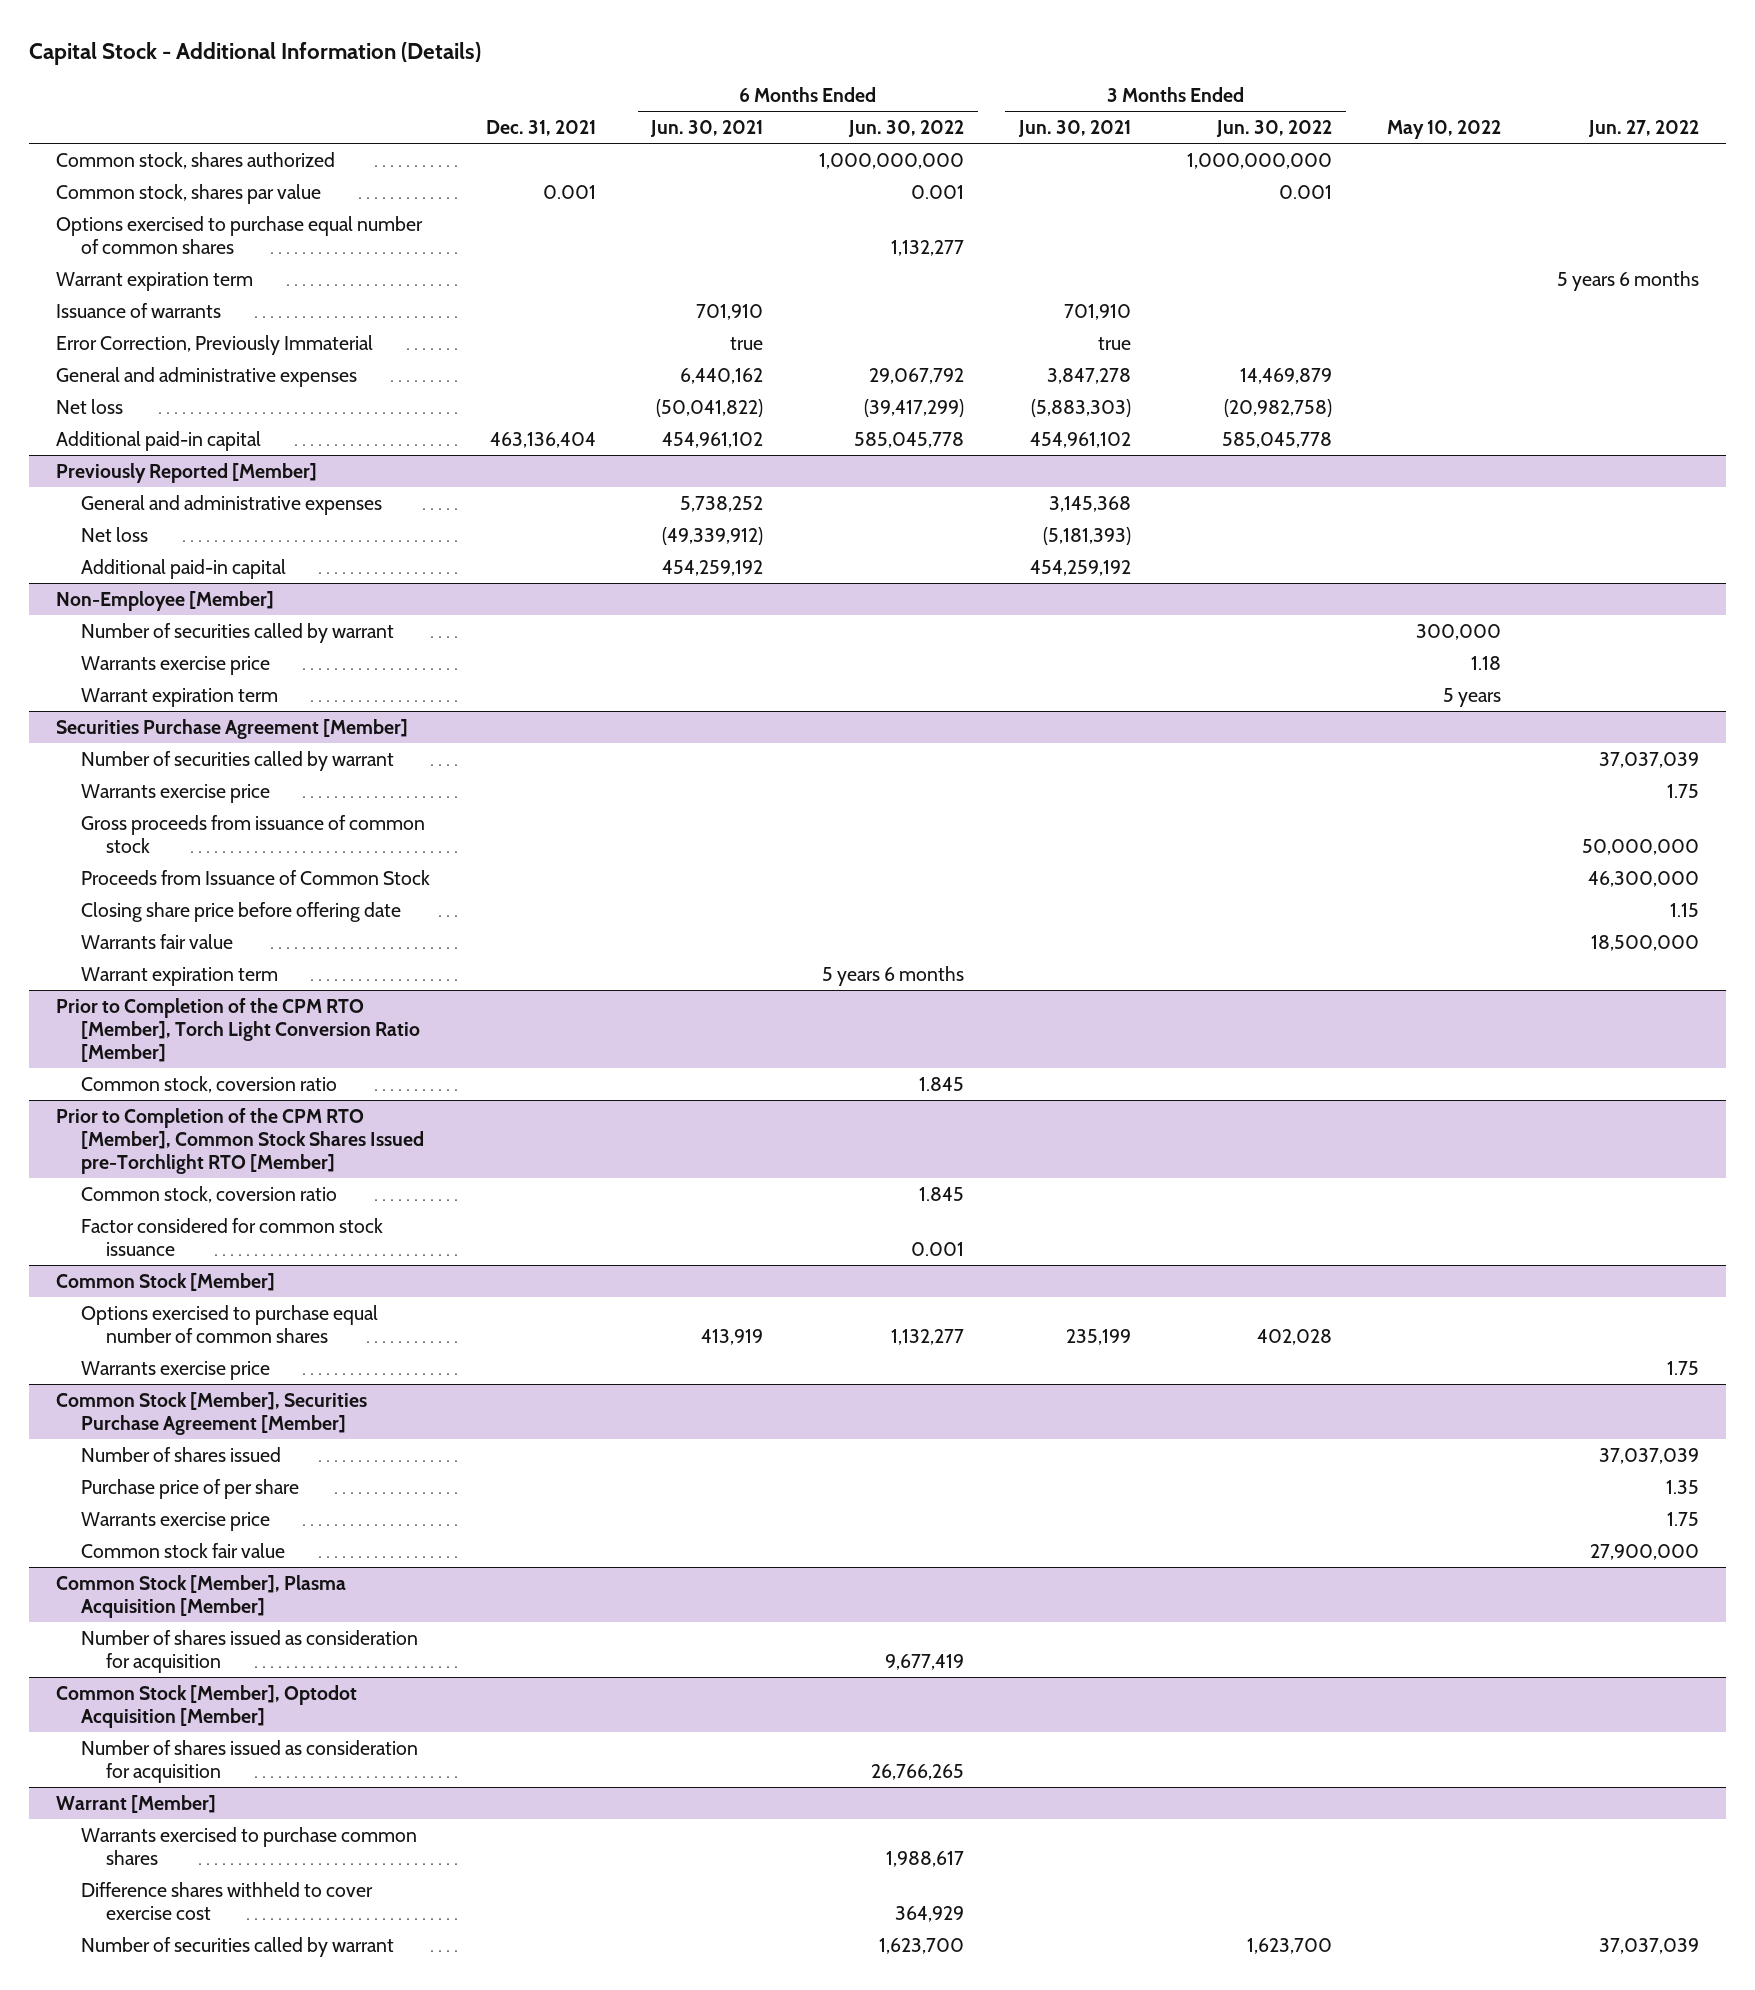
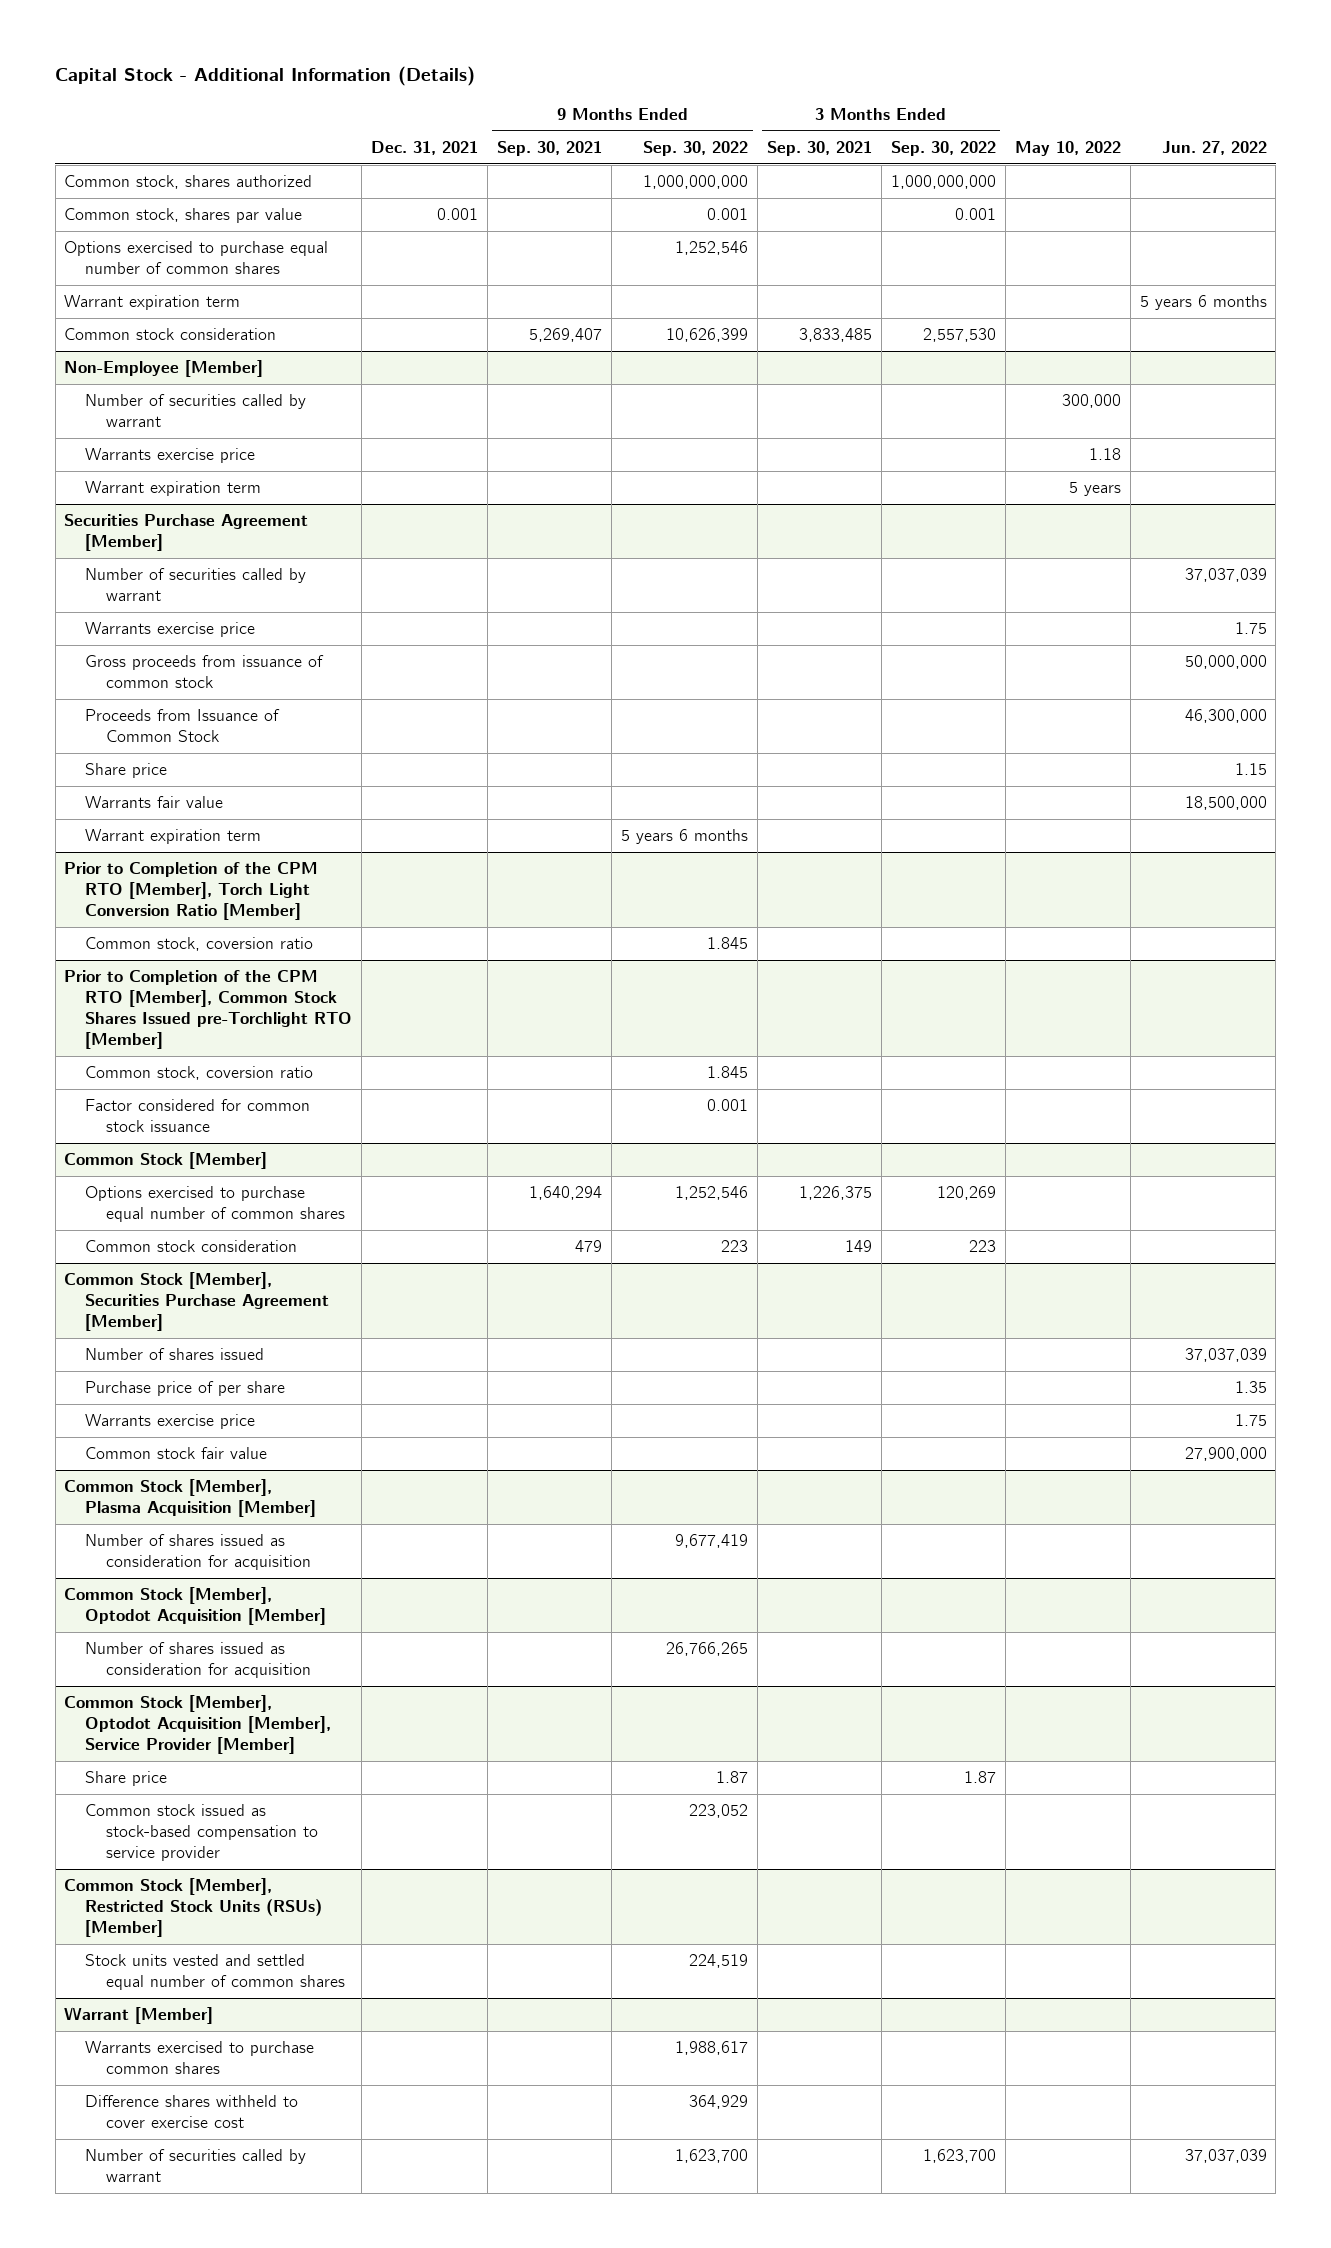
- | Dec. 31, 2021 | 6 Months Ended Jun. 30, 2021 | 6 Months Ended Jun. 30, 2022 | 3 Months Ended Jun. 30, 2021 | 3 Months Ended Jun. 30, 2022 | May 10, 2022 | Jun. 27, 2022
+ | Dec. 31, 2021 | 9 Months Ended Sep. 30, 2021 | 9 Months Ended Sep. 30, 2022 | 3 Months Ended Sep. 30, 2021 | 3 Months Ended Sep. 30, 2022 | May 10, 2022 | Jun. 27, 2022
- Issuance of warrants | | 701,910 | | 701,910 | | |
- Error Correction, Previously Immaterial | | true | | true | | |
- General and administrative expenses | | 6,440,162 | 29,067,792 | 3,847,278 | 14,469,879 | |
- Net loss | | (50,041,822) | (39,417,299) | (5,883,303) | (20,982,758) | |
- Additional paid-in capital | 463,136,404 | 454,961,102 | 585,045,778 | 454,961,102 | 585,045,778 | |
- Previously Reported [Member]
- General and administrative expenses | | 5,738,252 | | 3,145,368 | | |
- Net loss | | (49,339,912) | | (5,181,393) | | |
- Additional paid-in capital | | 454,259,192 | | 454,259,192 | | |
+ Common stock consideration | | 5,269,407 | 10,626,399 | 3,833,485 | 2,557,530 | |
@ Securities Purchase Agreement [Member]
- Closing share price before offering date | | | | | | | 1.15
+ Share price | | | | | | | 1.15
@ Common Stock [Member]
- Warrants exercise price | | | | | | | 1.75
+ Common stock consideration | | 479 | 223 | 149 | 223 | |
+ Common Stock [Member], Optodot Acquisition [Member], Service Provider [Member]
+ Share price | | | 1.87 | | 1.87 | |
+ Common stock issued as stock-based compensation to service provider | | | 223,052 | | | |
+ Common Stock [Member], Restricted Stock Units (RSUs) [Member]
+ Stock units vested and settled equal number of common shares | | | 224,519 | | | |

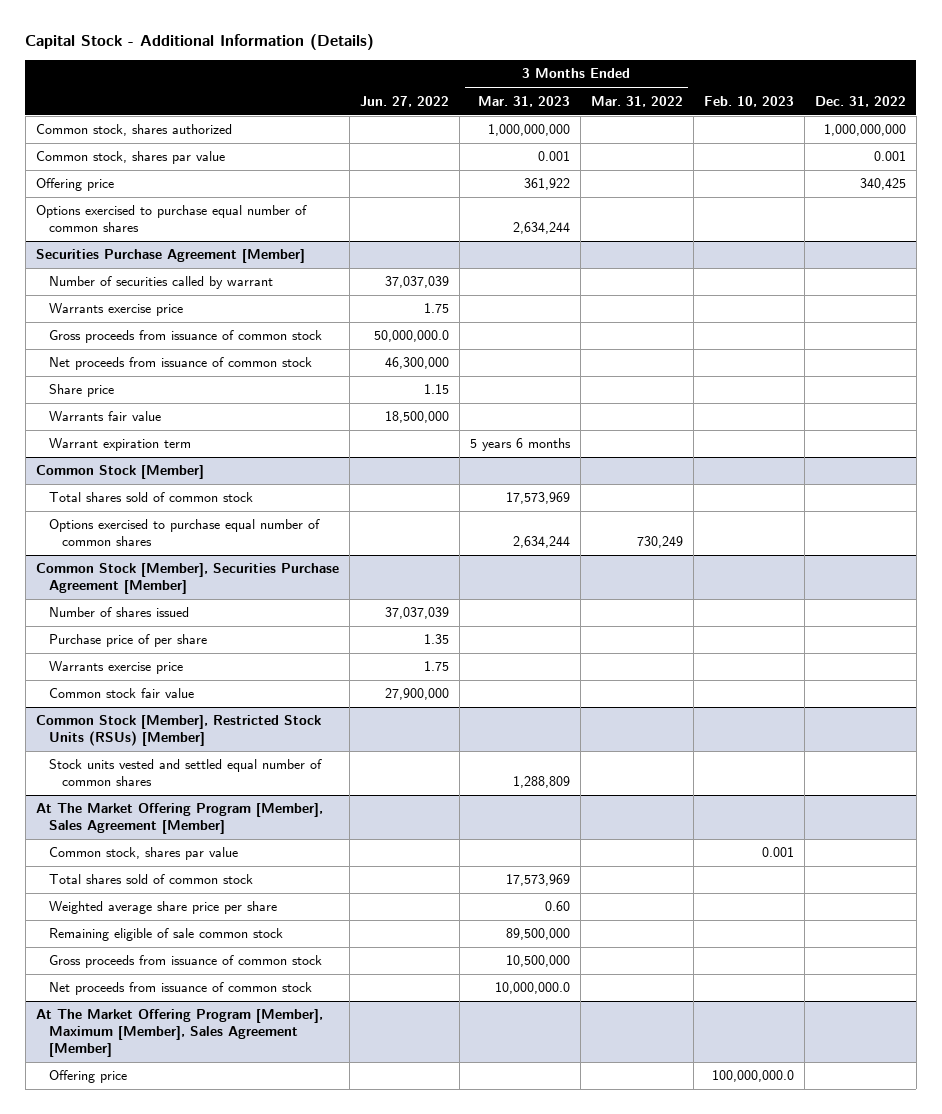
- | Dec. 31, 2021 | 9 Months Ended Sep. 30, 2021 | 9 Months Ended Sep. 30, 2022 | 3 Months Ended Sep. 30, 2021 | 3 Months Ended Sep. 30, 2022 | May 10, 2022 | Jun. 27, 2022
+ | Jun. 27, 2022 | 3 Months Ended Mar. 31, 2023 | 3 Months Ended Mar. 31, 2022 | Feb. 10, 2023 | Dec. 31, 2022
+ Offering price | | 361,922 | | | 340,425
- Warrant expiration term | | | | | | | 5 years 6 months
- Common stock consideration | | 5,269,407 | 10,626,399 | 3,833,485 | 2,557,530 | |
- Non-Employee [Member]
- Number of securities called by warrant | | | | | | 300,000 |
- Warrants exercise price | | | | | | 1.18 |
- Warrant expiration term | | | | | | 5 years |
@ Securities Purchase Agreement [Member]
- Gross proceeds from issuance of common stock | | | | | | | 50,000,000
- Proceeds from Issuance of Common Stock | | | | | | | 46,300,000
+ Gross proceeds from issuance of common stock | 50,000,000.0 | | | |
+ Net proceeds from issuance of common stock | 46,300,000 | | | |
- Prior to Completion of the CPM RTO [Member], Torch Light Conversion Ratio [Member]
- Common stock, coversion ratio | | | 1.845 | | | |
- Prior to Completion of the CPM RTO [Member], Common Stock Shares Issued pre-Torchlight RTO [Member]
- Common stock, coversion ratio | | | 1.845 | | | |
- Factor considered for common stock issuance | | | 0.001 | | | |
@ Common Stock [Member]
+ Total shares sold of common stock | | 17,573,969 | | |
- Common stock consideration | | 479 | 223 | 149 | 223 | |
- Common Stock [Member], Plasma Acquisition [Member]
- Number of shares issued as consideration for acquisition | | | 9,677,419 | | | |
- Common Stock [Member], Optodot Acquisition [Member]
- Number of shares issued as consideration for acquisition | | | 26,766,265 | | | |
- Common Stock [Member], Optodot Acquisition [Member], Service Provider [Member]
- Share price | | | 1.87 | | 1.87 | |
- Common stock issued as stock-based compensation to service provider | | | 223,052 | | | |
- Warrant [Member]
- Warrants exercised to purchase common shares | | | 1,988,617 | | | |
- Difference shares withheld to cover exercise cost | | | 364,929 | | | |
- Number of securities called by warrant | | | 1,623,700 | | 1,623,700 | | 37,037,039
+ At The Market Offering Program [Member], Sales Agreement [Member]
+ Common stock, shares par value | | | | 0.001 |
+ Total shares sold of common stock | | 17,573,969 | | |
+ Weighted average share price per share | | 0.60 | | |
+ Remaining eligible of sale common stock | | 89,500,000 | | |
+ Gross proceeds from issuance of common stock | | 10,500,000 | | |
+ Net proceeds from issuance of common stock | | 10,000,000.0 | | |
+ At The Market Offering Program [Member], Maximum [Member], Sales Agreement [Member]
+ Offering price | | | | 100,000,000.0 |

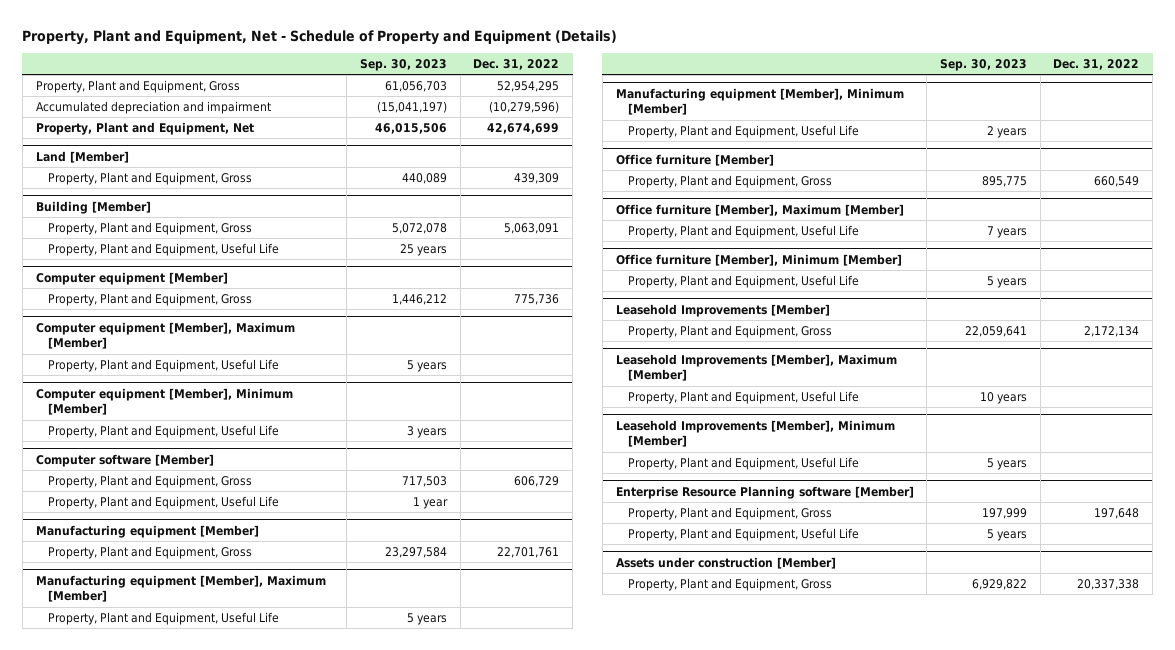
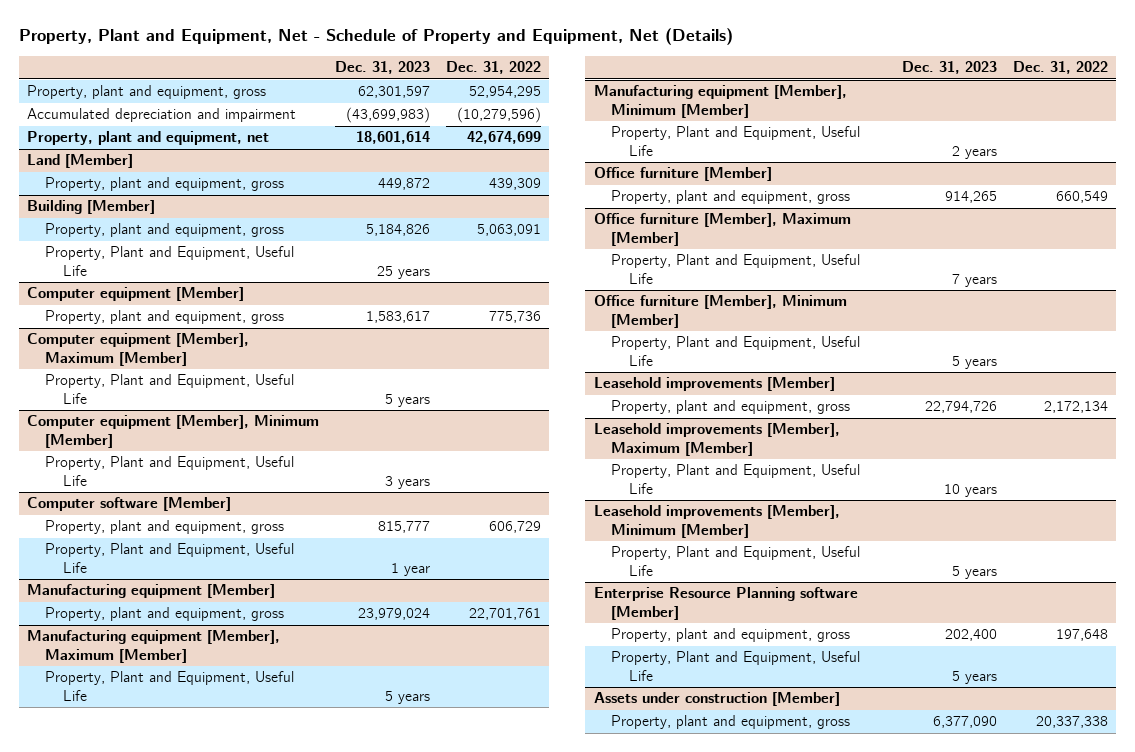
- Property, Plant and Equipment, Net - Schedule of Property and Equipment (Details)
+ Property, Plant and Equipment, Net - Schedule of Property and Equipment, Net (Details)
- | Sep. 30, 2023 | Dec. 31, 2022
+ | Dec. 31, 2023 | Dec. 31, 2022
- Property, Plant and Equipment, Gross | 61,056,703 | 52,954,295
+ Property, plant and equipment, gross | 62,301,597 | 52,954,295
- Property, Plant and Equipment, Net | 46,015,506 | 42,674,699
+ Property, plant and equipment, net | 18,601,614 | 42,674,699
@ Land [Member]
- Property, Plant and Equipment, Gross | 440,089 | 439,309
+ Property, plant and equipment, gross | 449,872 | 439,309
@ Building [Member]
- Property, Plant and Equipment, Gross | 5,072,078 | 5,063,091
+ Property, plant and equipment, gross | 5,184,826 | 5,063,091
@ Computer equipment [Member]
- Property, Plant and Equipment, Gross | 1,446,212 | 775,736
+ Property, plant and equipment, gross | 1,583,617 | 775,736
@ Computer software [Member]
- Property, Plant and Equipment, Gross | 717,503 | 606,729
+ Property, plant and equipment, gross | 815,777 | 606,729
@ Manufacturing equipment [Member]
- Property, Plant and Equipment, Gross | 23,297,584 | 22,701,761
+ Property, plant and equipment, gross | 23,979,024 | 22,701,761
@ Office furniture [Member]
- Property, Plant and Equipment, Gross | 895,775 | 660,549
+ Property, plant and equipment, gross | 914,265 | 660,549
- Leasehold Improvements [Member]
- Property, Plant and Equipment, Gross | 22,059,641 | 2,172,134
- Leasehold Improvements [Member], Maximum [Member]
+ Leasehold improvements [Member]
+ Property, plant and equipment, gross | 22,794,726 | 2,172,134
+ Leasehold improvements [Member], Maximum [Member]
- Leasehold Improvements [Member], Minimum [Member]
+ Leasehold improvements [Member], Minimum [Member]
@ Enterprise Resource Planning software [Member]
- Property, Plant and Equipment, Gross | 197,999 | 197,648
+ Property, plant and equipment, gross | 202,400 | 197,648
@ Assets under construction [Member]
- Property, Plant and Equipment, Gross | 6,929,822 | 20,337,338
+ Property, plant and equipment, gross | 6,377,090 | 20,337,338

